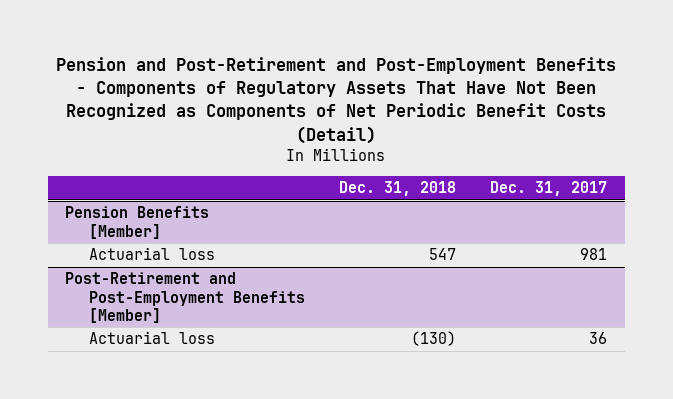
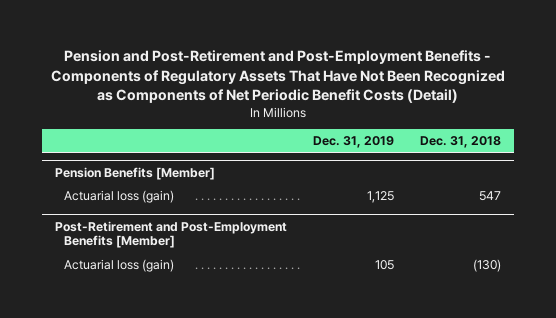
- | Dec. 31, 2018 | Dec. 31, 2017
+ | Dec. 31, 2019 | Dec. 31, 2018
@ Pension Benefits [Member]
- Actuarial loss | 547 | 981
+ Actuarial loss (gain) | 1,125 | 547
@ Post-Retirement and Post-Employment Benefits [Member]
- Actuarial loss | (130) | 36
+ Actuarial loss (gain) | 105 | (130)

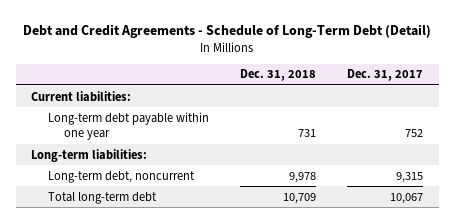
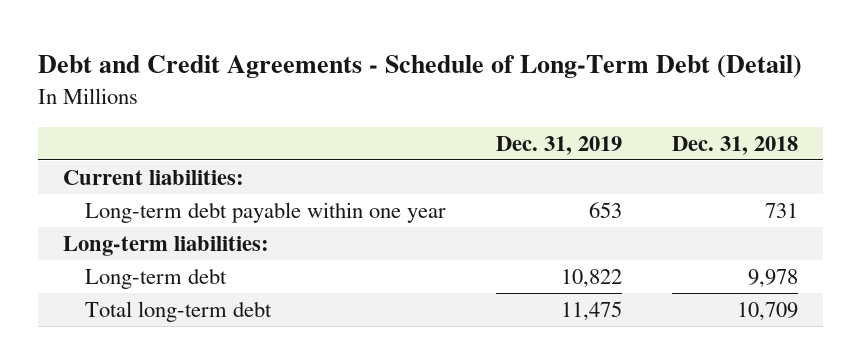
- | Dec. 31, 2018 | Dec. 31, 2017
+ | Dec. 31, 2019 | Dec. 31, 2018
- Long-term debt, noncurrent | 9,978 | 9,315
+ Long-term debt | 10,822 | 9,978

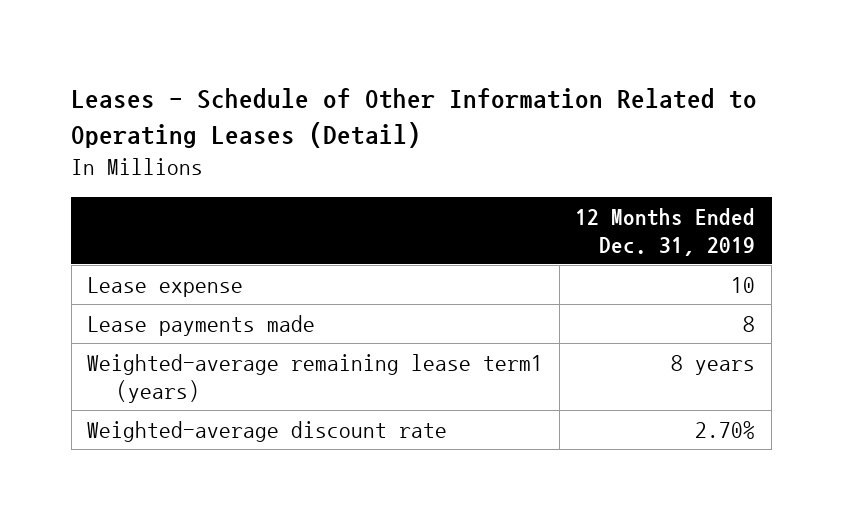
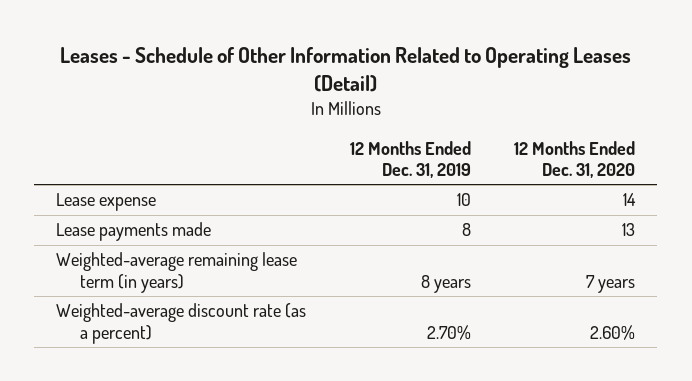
- | 12 Months Ended Dec. 31, 2019
+ | 12 Months Ended Dec. 31, 2019 | 12 Months Ended Dec. 31, 2020
- Weighted-average remaining lease term1 (years) | 8 years
- Weighted-average discount rate | 2.70%
+ Weighted-average remaining lease term (in years) | 8 years | 7 years
+ Weighted-average discount rate (as a percent) | 2.70% | 2.60%

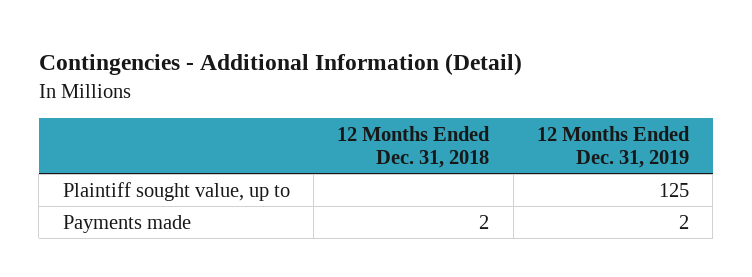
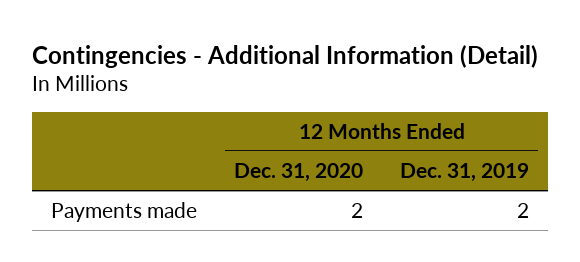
- | 12 Months Ended Dec. 31, 2018 | 12 Months Ended Dec. 31, 2019
+ | 12 Months Ended Dec. 31, 2020 | 12 Months Ended Dec. 31, 2019
- Plaintiff sought value, up to | | 125

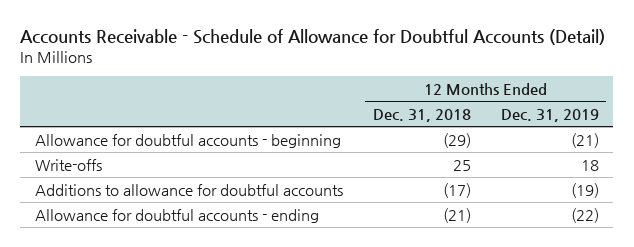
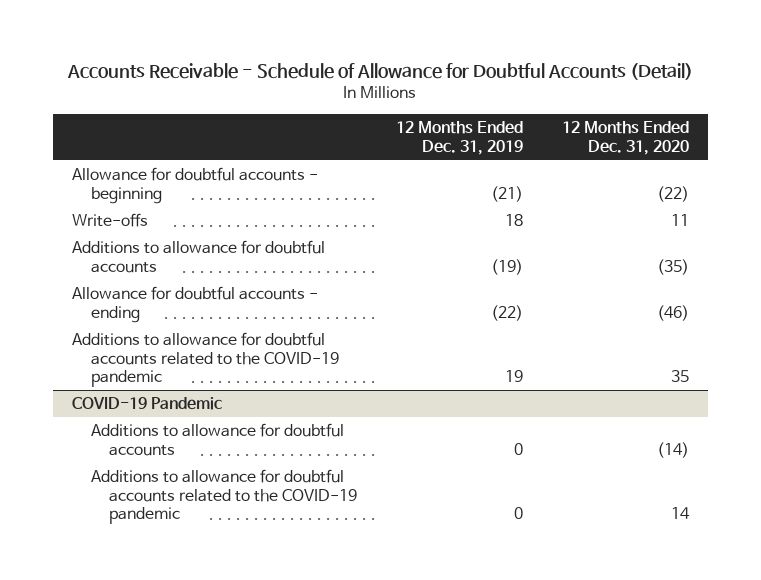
- | 12 Months Ended Dec. 31, 2018 | 12 Months Ended Dec. 31, 2019
+ | 12 Months Ended Dec. 31, 2019 | 12 Months Ended Dec. 31, 2020
+ Additions to allowance for doubtful accounts related to the COVID-19 pandemic | 19 | 35
+ COVID-19 Pandemic
+ Additions to allowance for doubtful accounts | 0 | (14)
+ Additions to allowance for doubtful accounts related to the COVID-19 pandemic | 0 | 14

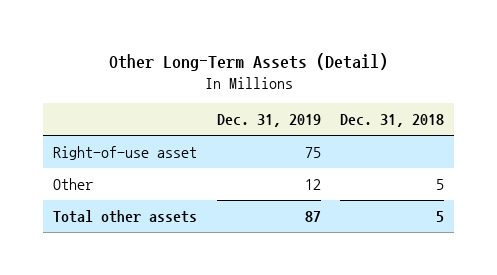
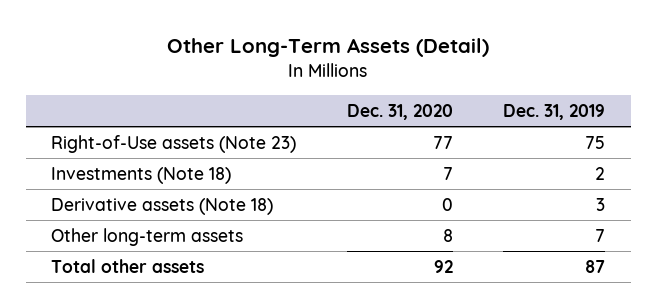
- | Dec. 31, 2019 | Dec. 31, 2018
+ | Dec. 31, 2020 | Dec. 31, 2019
- Right-of-use asset | 75 |
- Other | 12 | 5
+ Right-of-Use assets (Note 23) | 77 | 75
+ Investments (Note 18) | 7 | 2
+ Derivative assets (Note 18) | 0 | 3
+ Other long-term assets | 8 | 7

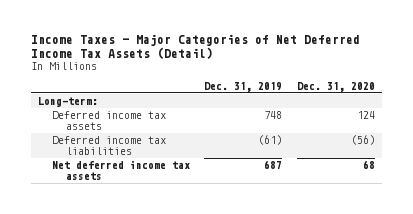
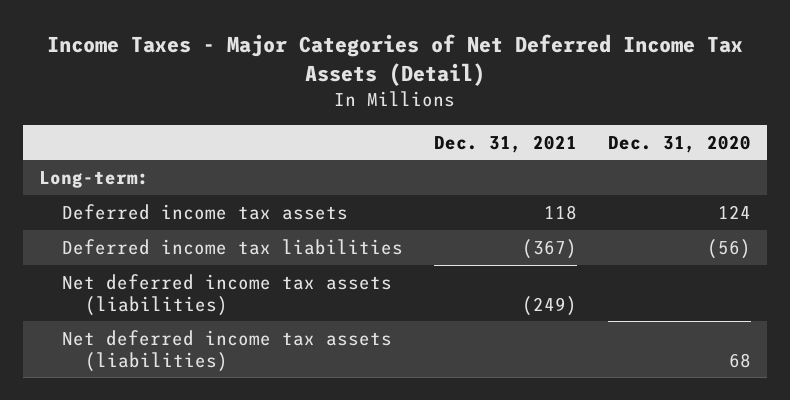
- | Dec. 31, 2019 | Dec. 31, 2020
+ | Dec. 31, 2021 | Dec. 31, 2020
- Net deferred income tax assets | 687 | 68
+ Net deferred income tax assets (liabilities) | (249) |
+ Net deferred income tax assets (liabilities) | | 68

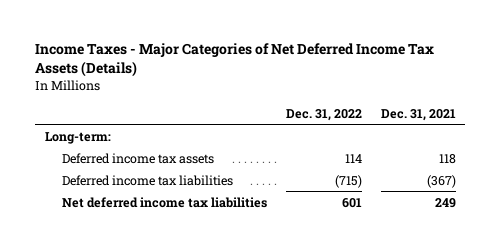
- Income Taxes - Major Categories of Net Deferred Income Tax Assets (Detail)
+ Income Taxes - Major Categories of Net Deferred Income Tax Assets (Details)
- | Dec. 31, 2021 | Dec. 31, 2020
+ | Dec. 31, 2022 | Dec. 31, 2021
- Net deferred income tax assets (liabilities) | (249) |
- Net deferred income tax assets (liabilities) | | 68
+ Net deferred income tax liabilities | 601 | 249

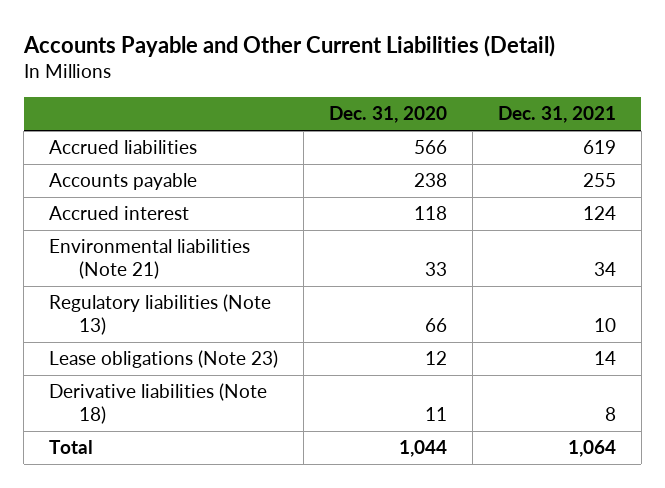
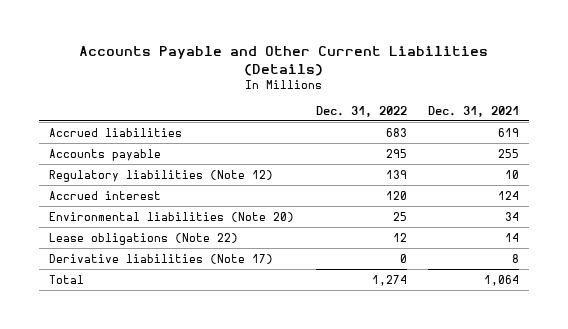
- Accounts Payable and Other Current Liabilities (Detail)
+ Accounts Payable and Other Current Liabilities (Details)
- | Dec. 31, 2020 | Dec. 31, 2021
+ | Dec. 31, 2022 | Dec. 31, 2021
+ Regulatory liabilities (Note 12) | 139 | 10
- Environmental liabilities (Note 21) | 33 | 34
- Regulatory liabilities (Note 13) | 66 | 10
- Lease obligations (Note 23) | 12 | 14
- Derivative liabilities (Note 18) | 11 | 8
+ Environmental liabilities (Note 20) | 25 | 34
+ Lease obligations (Note 22) | 12 | 14
+ Derivative liabilities (Note 17) | 0 | 8

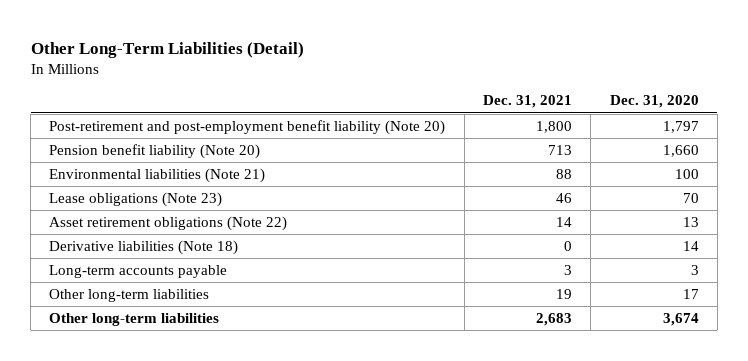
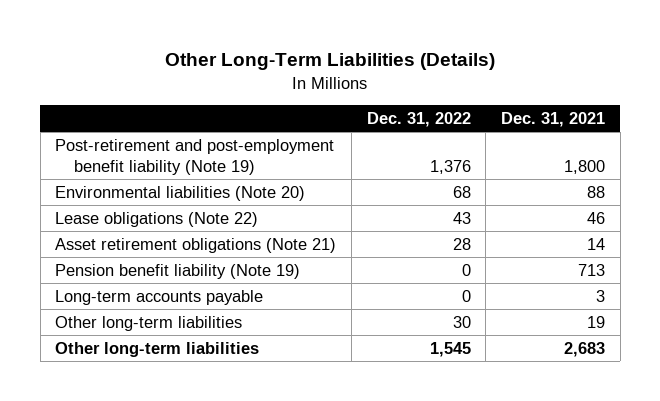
- Other Long-Term Liabilities (Detail)
+ Other Long-Term Liabilities (Details)
- | Dec. 31, 2021 | Dec. 31, 2020
+ | Dec. 31, 2022 | Dec. 31, 2021
- Post-retirement and post-employment benefit liability (Note 20) | 1,800 | 1,797
- Pension benefit liability (Note 20) | 713 | 1,660
- Environmental liabilities (Note 21) | 88 | 100
- Lease obligations (Note 23) | 46 | 70
- Asset retirement obligations (Note 22) | 14 | 13
- Derivative liabilities (Note 18) | 0 | 14
+ Post-retirement and post-employment benefit liability (Note 19) | 1,376 | 1,800
+ Environmental liabilities (Note 20) | 68 | 88
+ Lease obligations (Note 22) | 43 | 46
+ Asset retirement obligations (Note 21) | 28 | 14
+ Pension benefit liability (Note 19) | 0 | 713

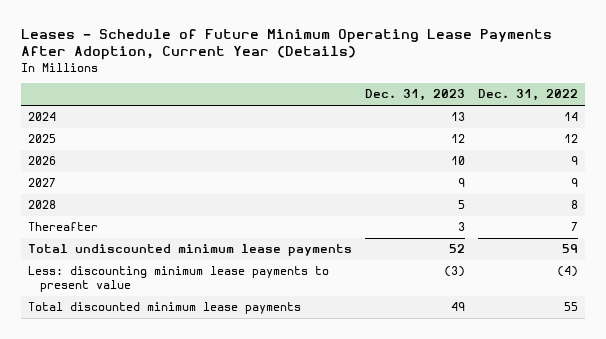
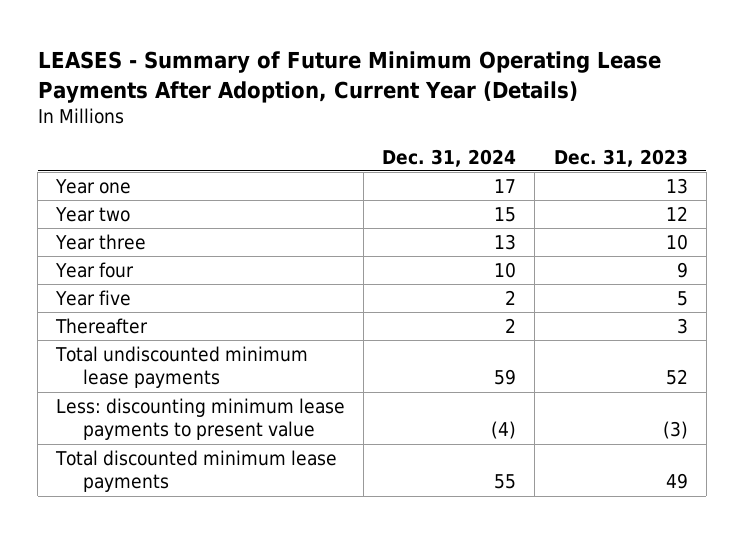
- Leases - Schedule of Future Minimum Operating Lease Payments After Adoption, Current Year (Details)
+ LEASES - Summary of Future Minimum Operating Lease Payments After Adoption, Current Year (Details)
- | Dec. 31, 2023 | Dec. 31, 2022
+ | Dec. 31, 2024 | Dec. 31, 2023
- 2024 | 13 | 14
- 2025 | 12 | 12
- 2026 | 10 | 9
- 2027 | 9 | 9
- 2028 | 5 | 8
+ Year one | 17 | 13
+ Year two | 15 | 12
+ Year three | 13 | 10
+ Year four | 10 | 9
+ Year five | 2 | 5

